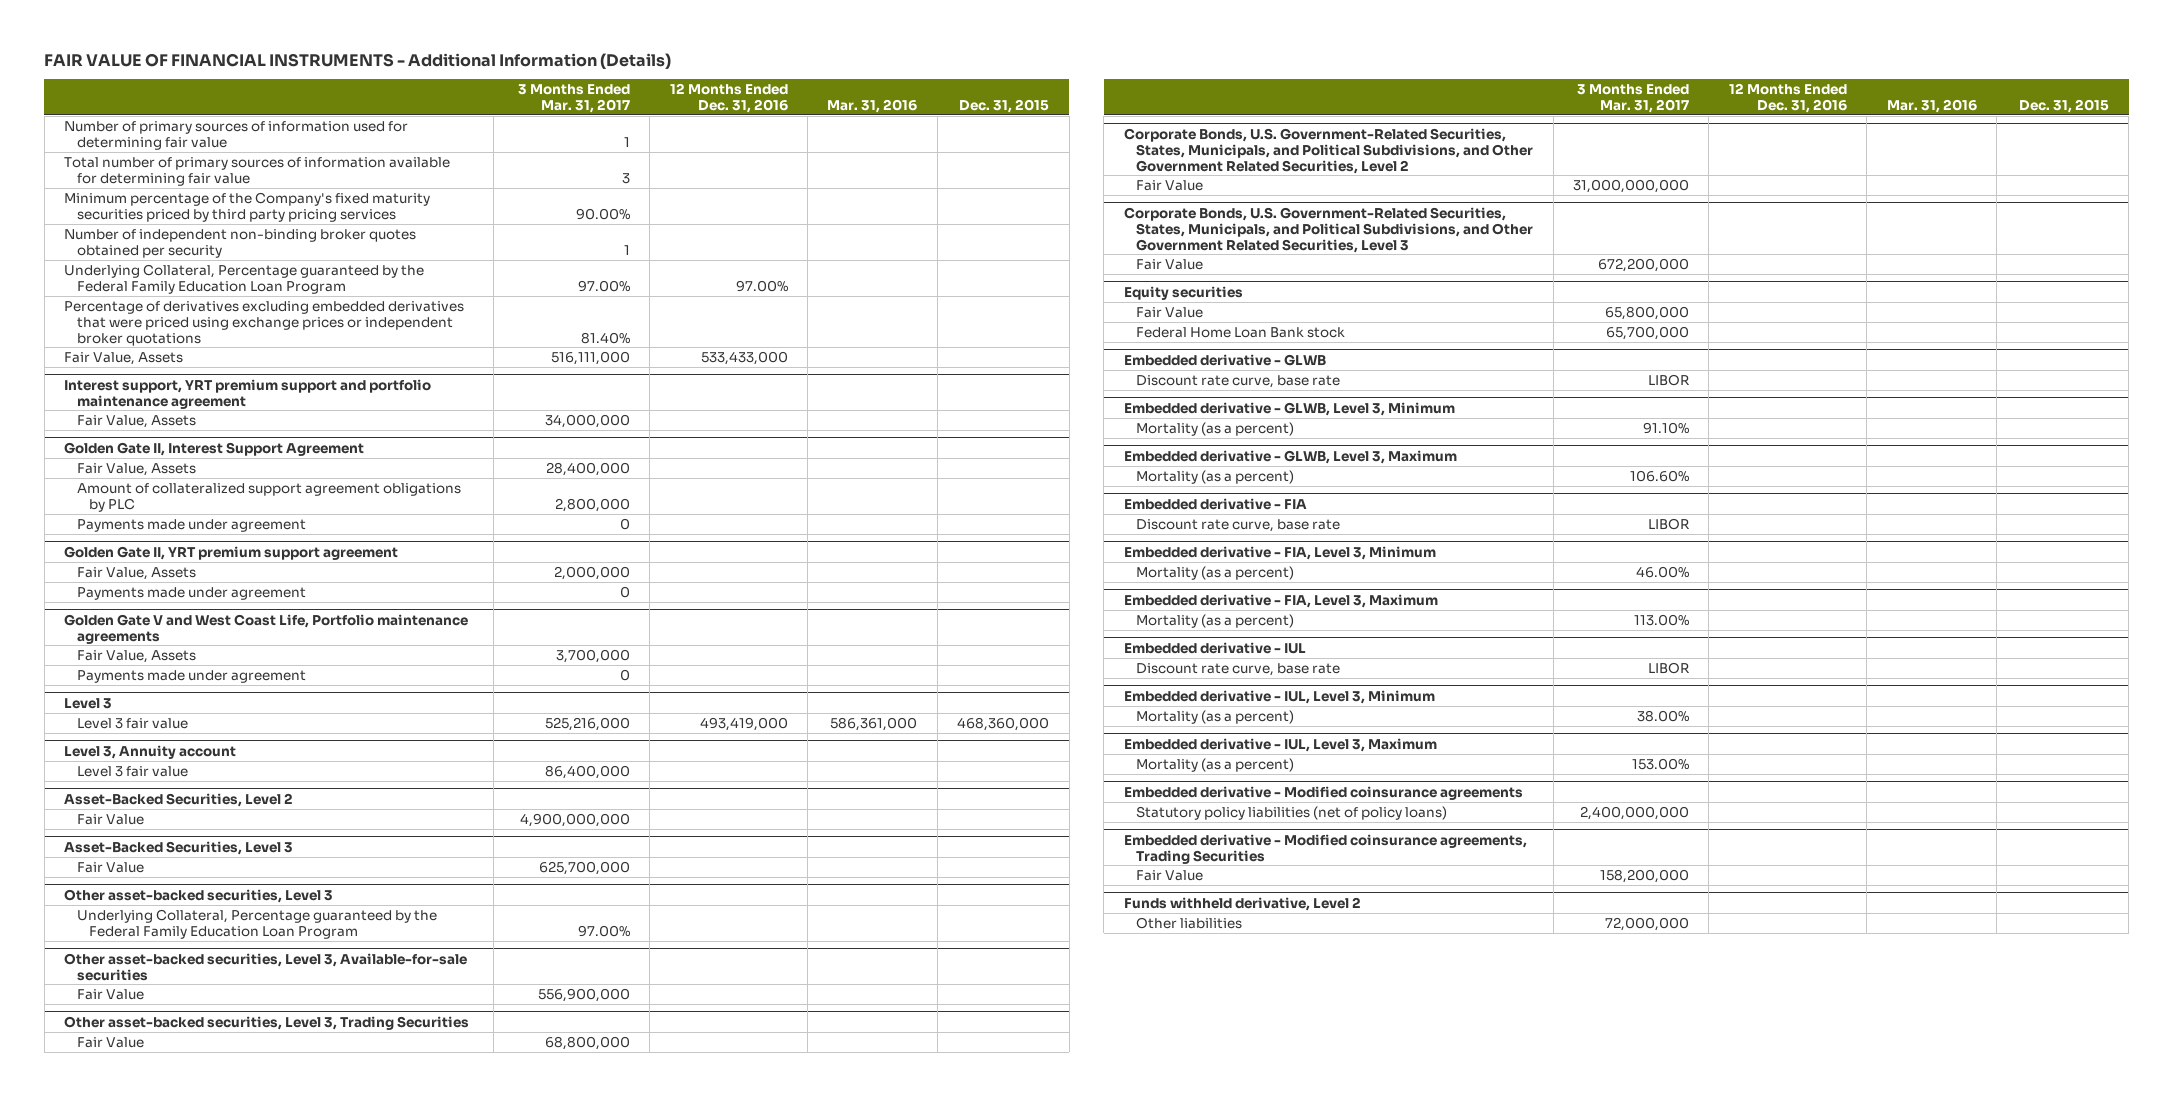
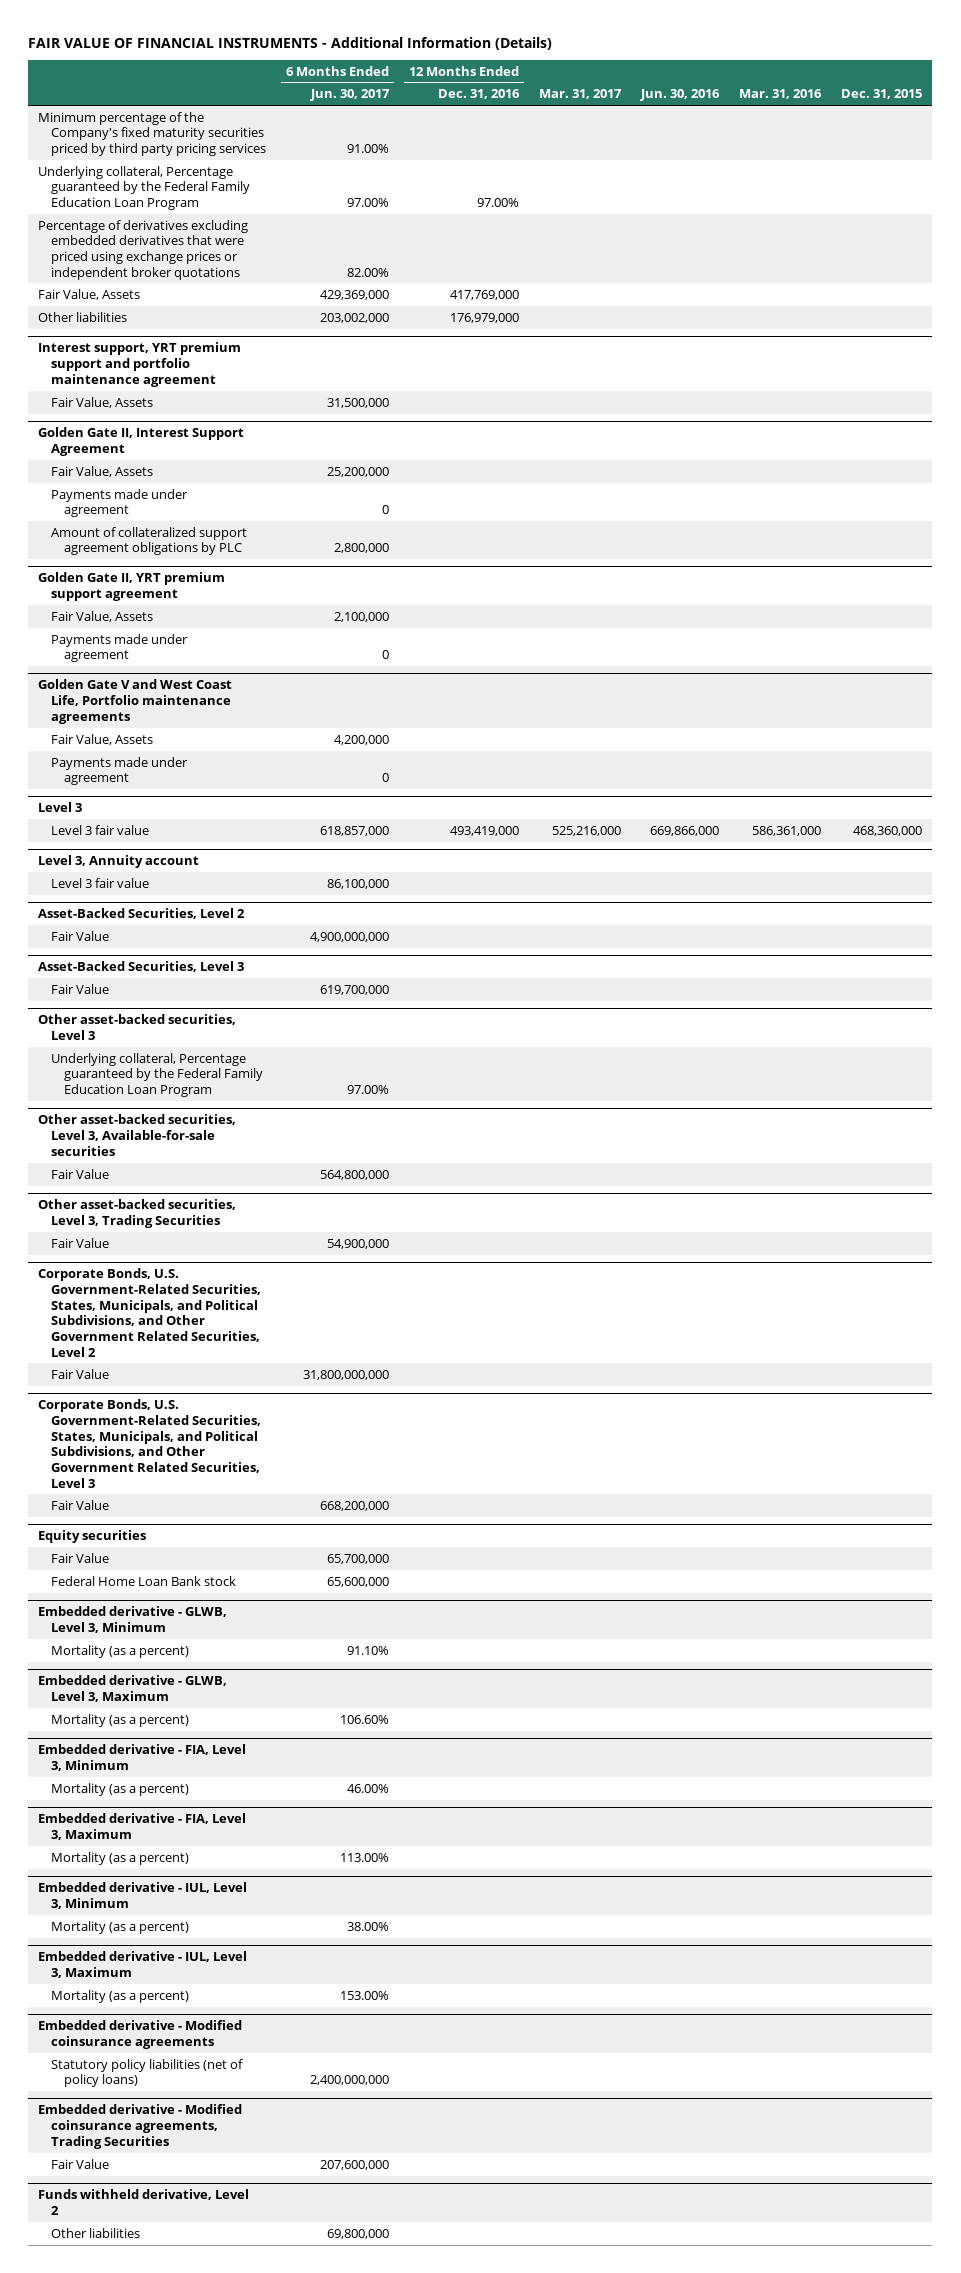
- | 3 Months Ended Mar. 31, 2017 | 12 Months Ended Dec. 31, 2016 | Mar. 31, 2016 | Dec. 31, 2015
+ | 6 Months Ended Jun. 30, 2017 | 12 Months Ended Dec. 31, 2016 | Mar. 31, 2017 | Jun. 30, 2016 | Mar. 31, 2016 | Dec. 31, 2015
- Number of primary sources of information used for determining fair value | 1 | | |
- Total number of primary sources of information available for determining fair value | 3 | | |
- Number of independent non-binding broker quotes obtained per security | 1 | | |
- Underlying Collateral, Percentage guaranteed by the Federal Family Education Loan Program | 97.00% | 97.00% | |
+ Underlying collateral, Percentage guaranteed by the Federal Family Education Loan Program | 97.00% | 97.00% | | | |
- Fair Value, Assets | 516,111,000 | 533,433,000 | |
+ Fair Value, Assets | 429,369,000 | 417,769,000 | | | |
+ Other liabilities | 203,002,000 | 176,979,000 | | | |
@ Golden Gate II, Interest Support Agreement
moved down: Amount of collateralized support agreement obligations by PLC | 2,800,000 | | | | |
@ Other asset-backed securities, Level 3
- Underlying Collateral, Percentage guaranteed by the Federal Family Education Loan Program | 97.00% | | |
+ Underlying collateral, Percentage guaranteed by the Federal Family Education Loan Program | 97.00% | | | | |
- Embedded derivative - GLWB
- Discount rate curve, base rate | LIBOR | | |
- Embedded derivative - FIA
- Discount rate curve, base rate | LIBOR | | |
- Embedded derivative - IUL
- Discount rate curve, base rate | LIBOR | | |

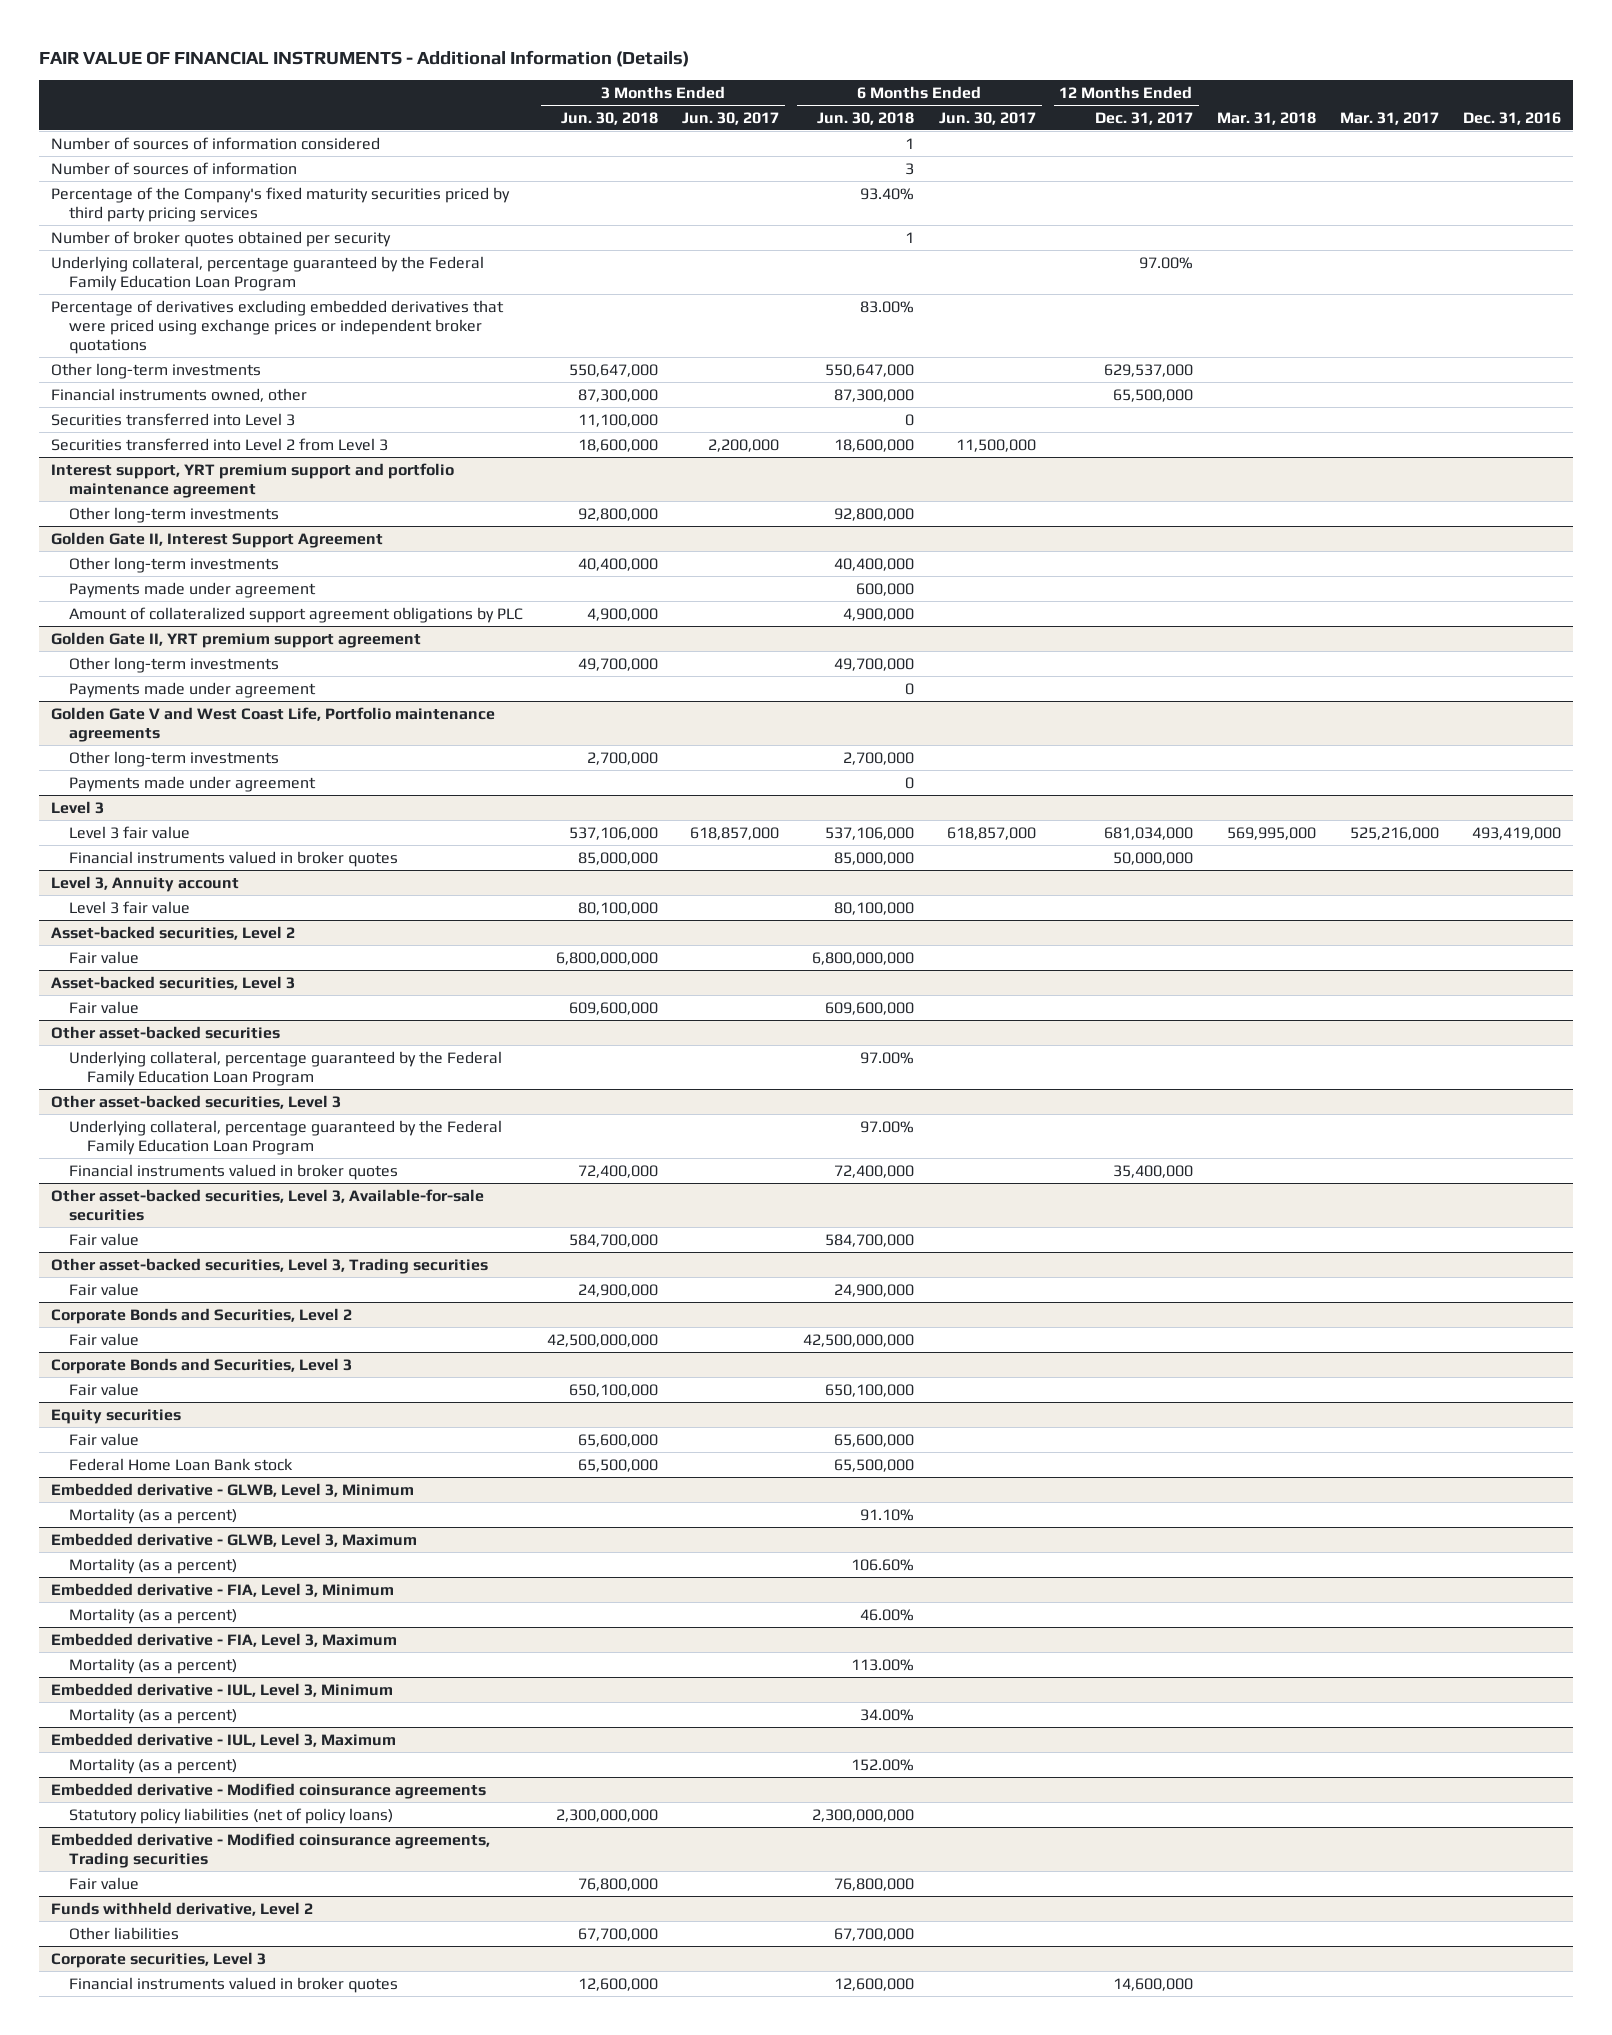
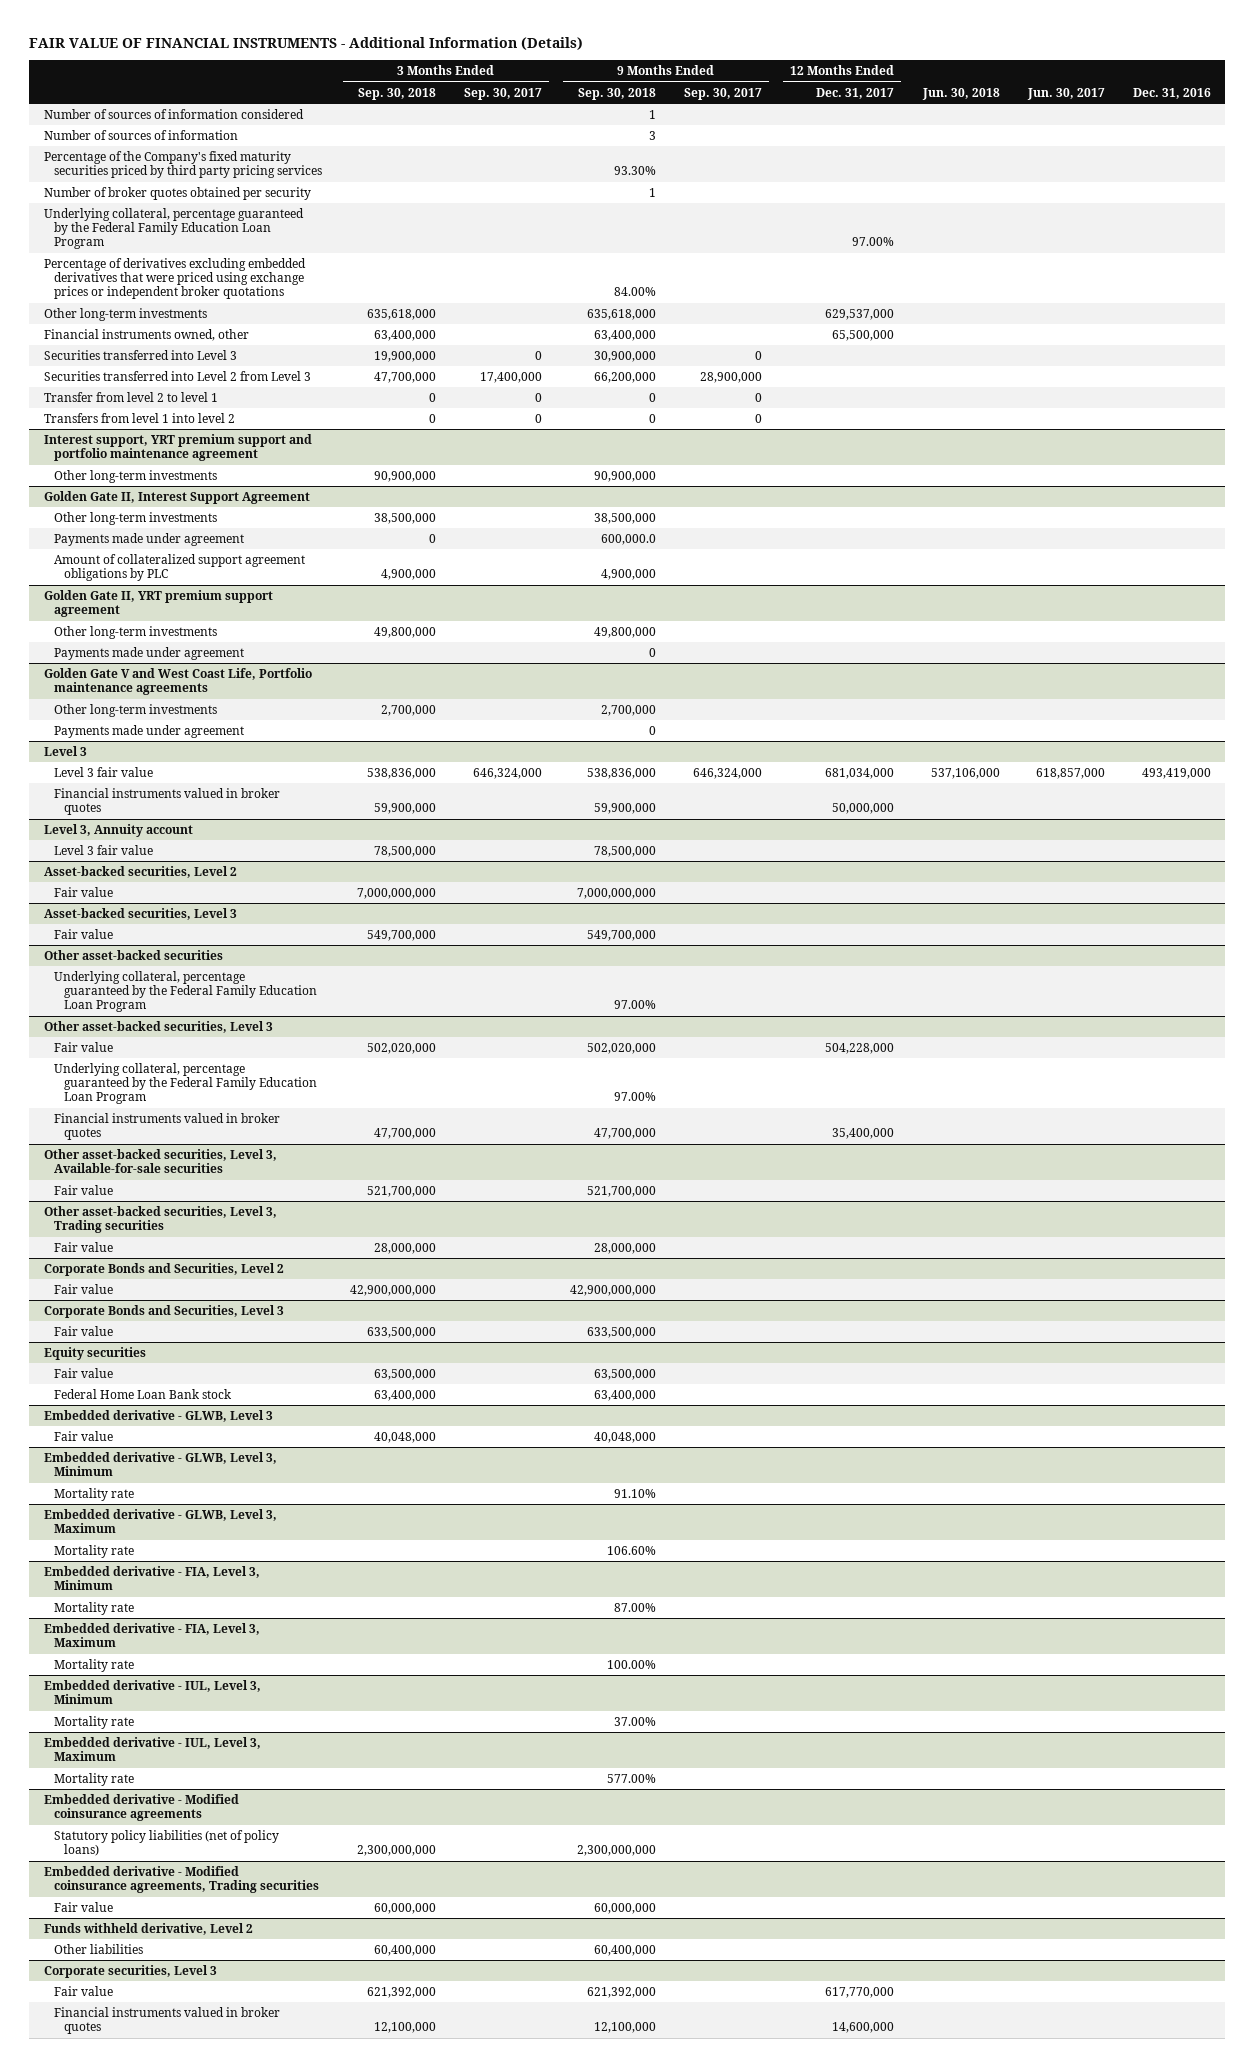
- | 3 Months Ended Jun. 30, 2018 | 3 Months Ended Jun. 30, 2017 | 6 Months Ended Jun. 30, 2018 | 6 Months Ended Jun. 30, 2017 | 12 Months Ended Dec. 31, 2017 | Mar. 31, 2018 | Mar. 31, 2017 | Dec. 31, 2016
+ | 3 Months Ended Sep. 30, 2018 | 3 Months Ended Sep. 30, 2017 | 9 Months Ended Sep. 30, 2018 | 9 Months Ended Sep. 30, 2017 | 12 Months Ended Dec. 31, 2017 | Jun. 30, 2018 | Jun. 30, 2017 | Dec. 31, 2016
+ Transfer from level 2 to level 1 | 0 | 0 | 0 | 0 | | | |
+ Transfers from level 1 into level 2 | 0 | 0 | 0 | 0 | | | |
@ Other asset-backed securities, Level 3
+ Fair value | 502,020,000 | | 502,020,000 | | 504,228,000 | | |
+ Embedded derivative - GLWB, Level 3
+ Fair value | 40,048,000 | | 40,048,000 | | | | |
@ Embedded derivative - GLWB, Level 3, Minimum
- Mortality (as a percent) | | | 91.10% | | | | |
+ Mortality rate | | | 91.10% | | | | |
@ Embedded derivative - GLWB, Level 3, Maximum
- Mortality (as a percent) | | | 106.60% | | | | |
+ Mortality rate | | | 106.60% | | | | |
@ Embedded derivative - FIA, Level 3, Minimum
- Mortality (as a percent) | | | 46.00% | | | | |
+ Mortality rate | | | 87.00% | | | | |
@ Embedded derivative - FIA, Level 3, Maximum
- Mortality (as a percent) | | | 113.00% | | | | |
+ Mortality rate | | | 100.00% | | | | |
@ Embedded derivative - IUL, Level 3, Minimum
- Mortality (as a percent) | | | 34.00% | | | | |
+ Mortality rate | | | 37.00% | | | | |
@ Embedded derivative - IUL, Level 3, Maximum
- Mortality (as a percent) | | | 152.00% | | | | |
+ Mortality rate | | | 577.00% | | | | |
@ Corporate securities, Level 3
+ Fair value | 621,392,000 | | 621,392,000 | | 617,770,000 | | |

